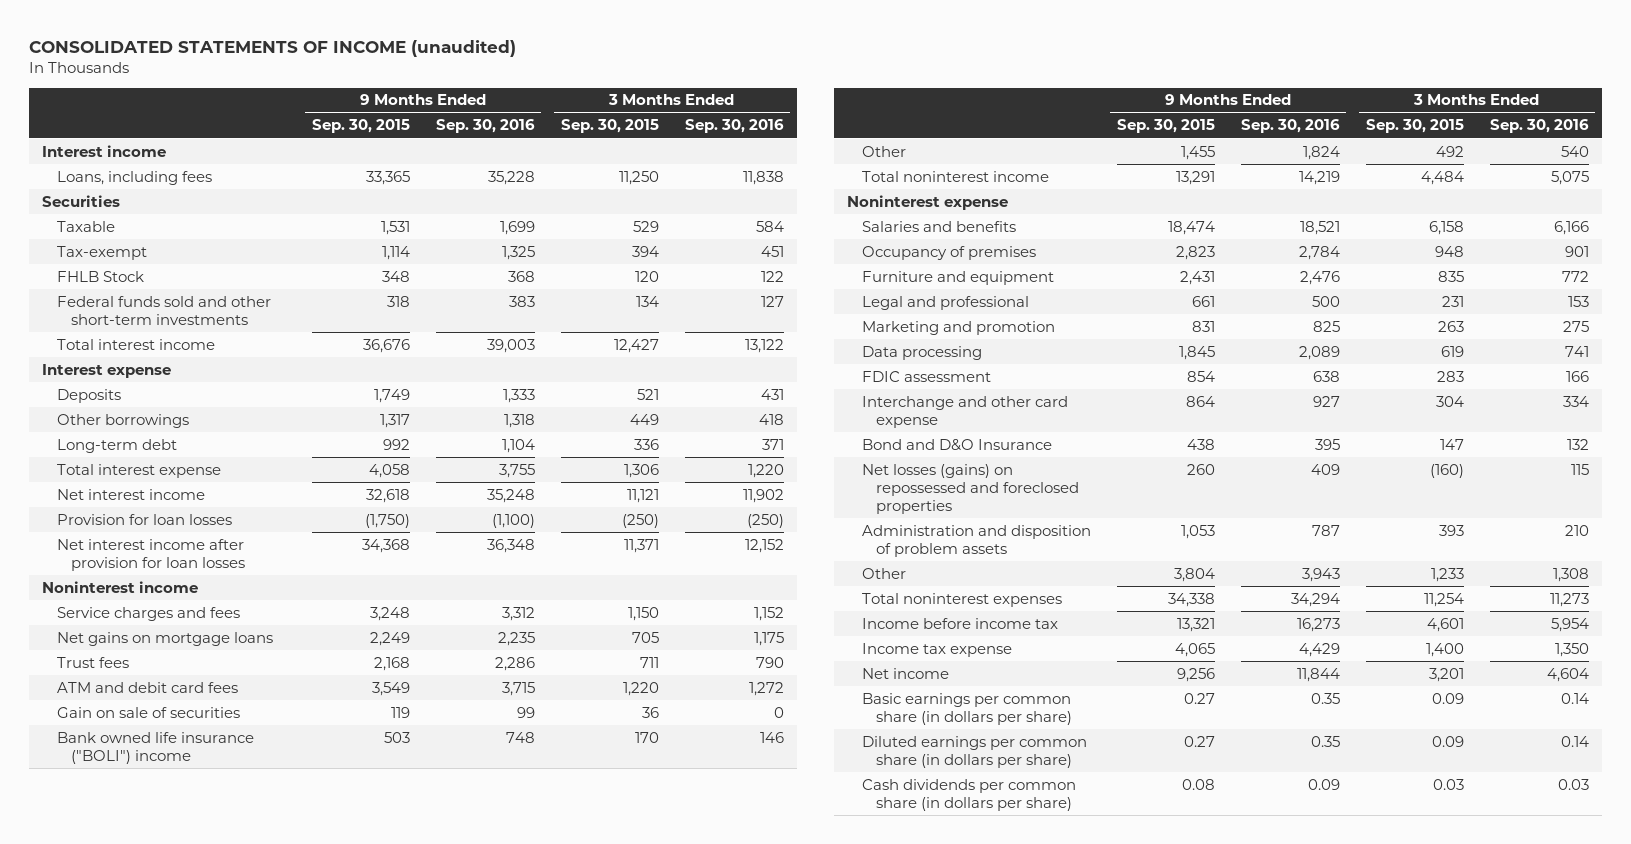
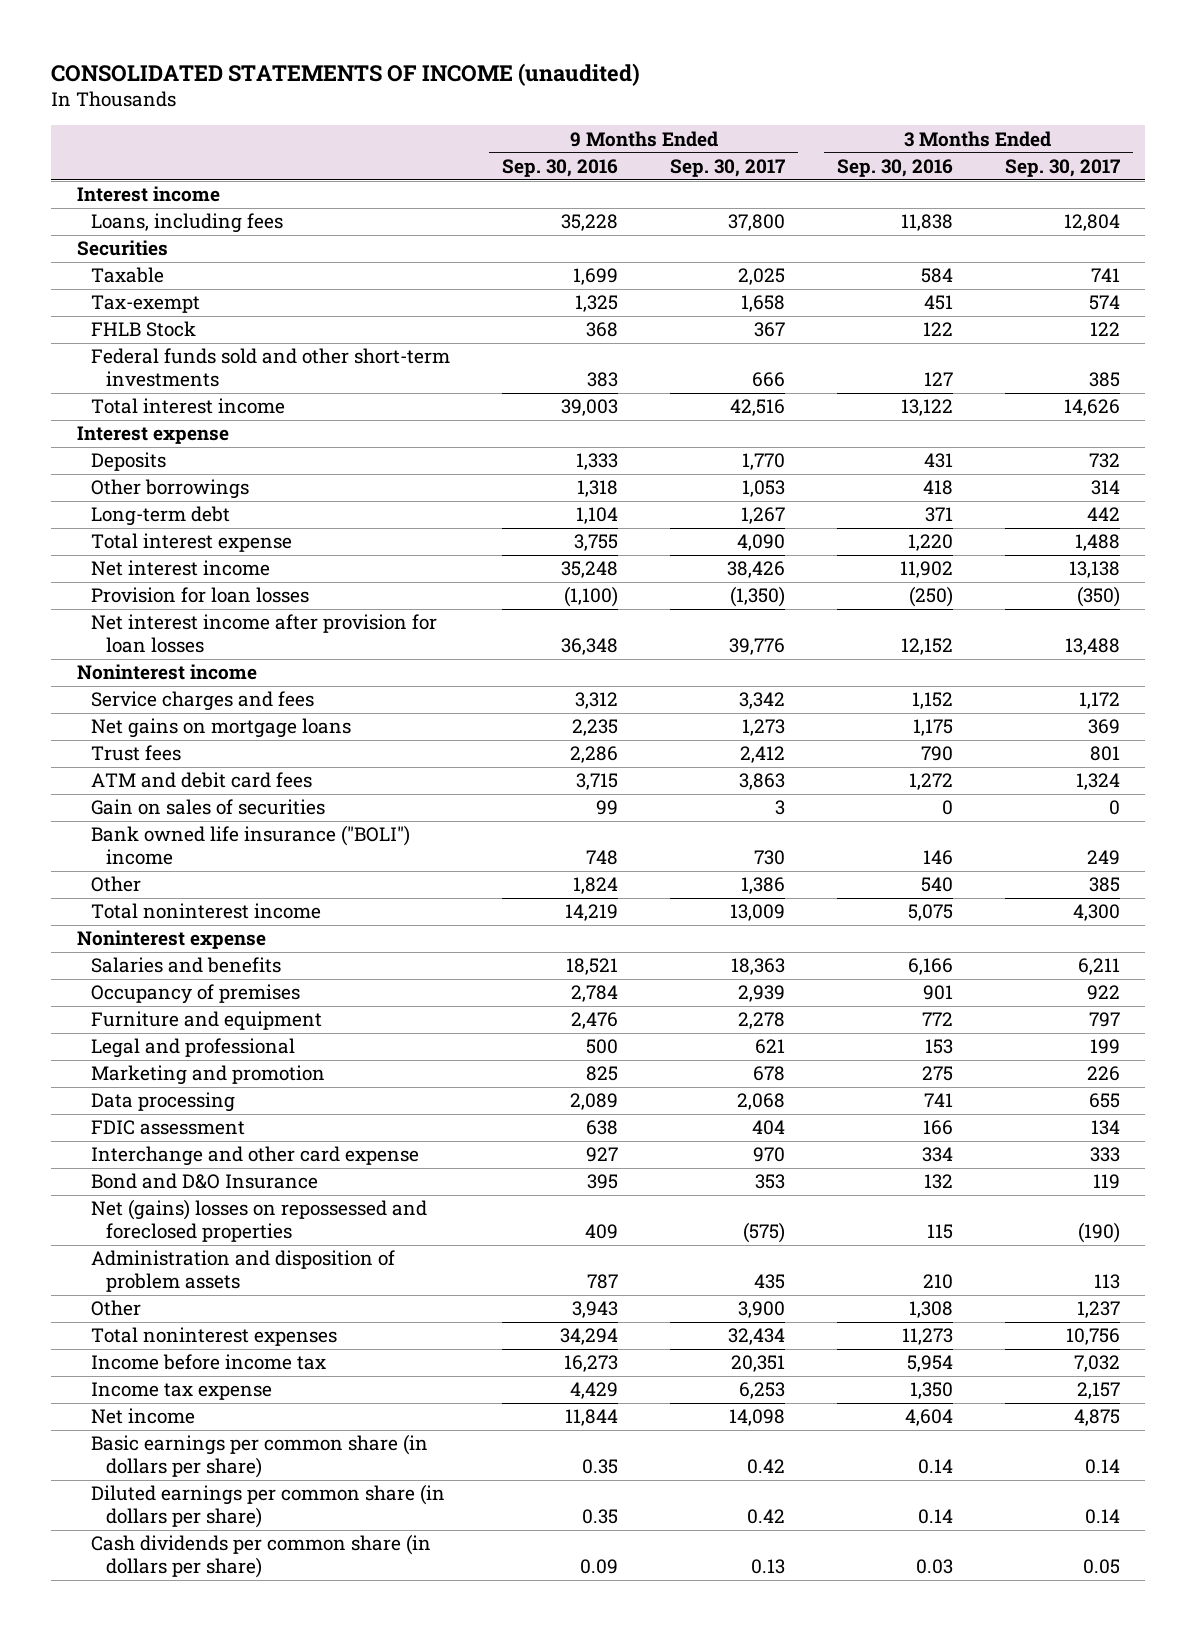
- | 9 Months Ended Sep. 30, 2015 | 9 Months Ended Sep. 30, 2016 | 3 Months Ended Sep. 30, 2015 | 3 Months Ended Sep. 30, 2016
+ | 9 Months Ended Sep. 30, 2016 | 9 Months Ended Sep. 30, 2017 | 3 Months Ended Sep. 30, 2016 | 3 Months Ended Sep. 30, 2017
- Gain on sale of securities | 119 | 99 | 36 | 0
+ Gain on sales of securities | 99 | 3 | 0 | 0
- Net losses (gains) on repossessed and foreclosed properties | 260 | 409 | (160) | 115
+ Net (gains) losses on repossessed and foreclosed properties | 409 | (575) | 115 | (190)

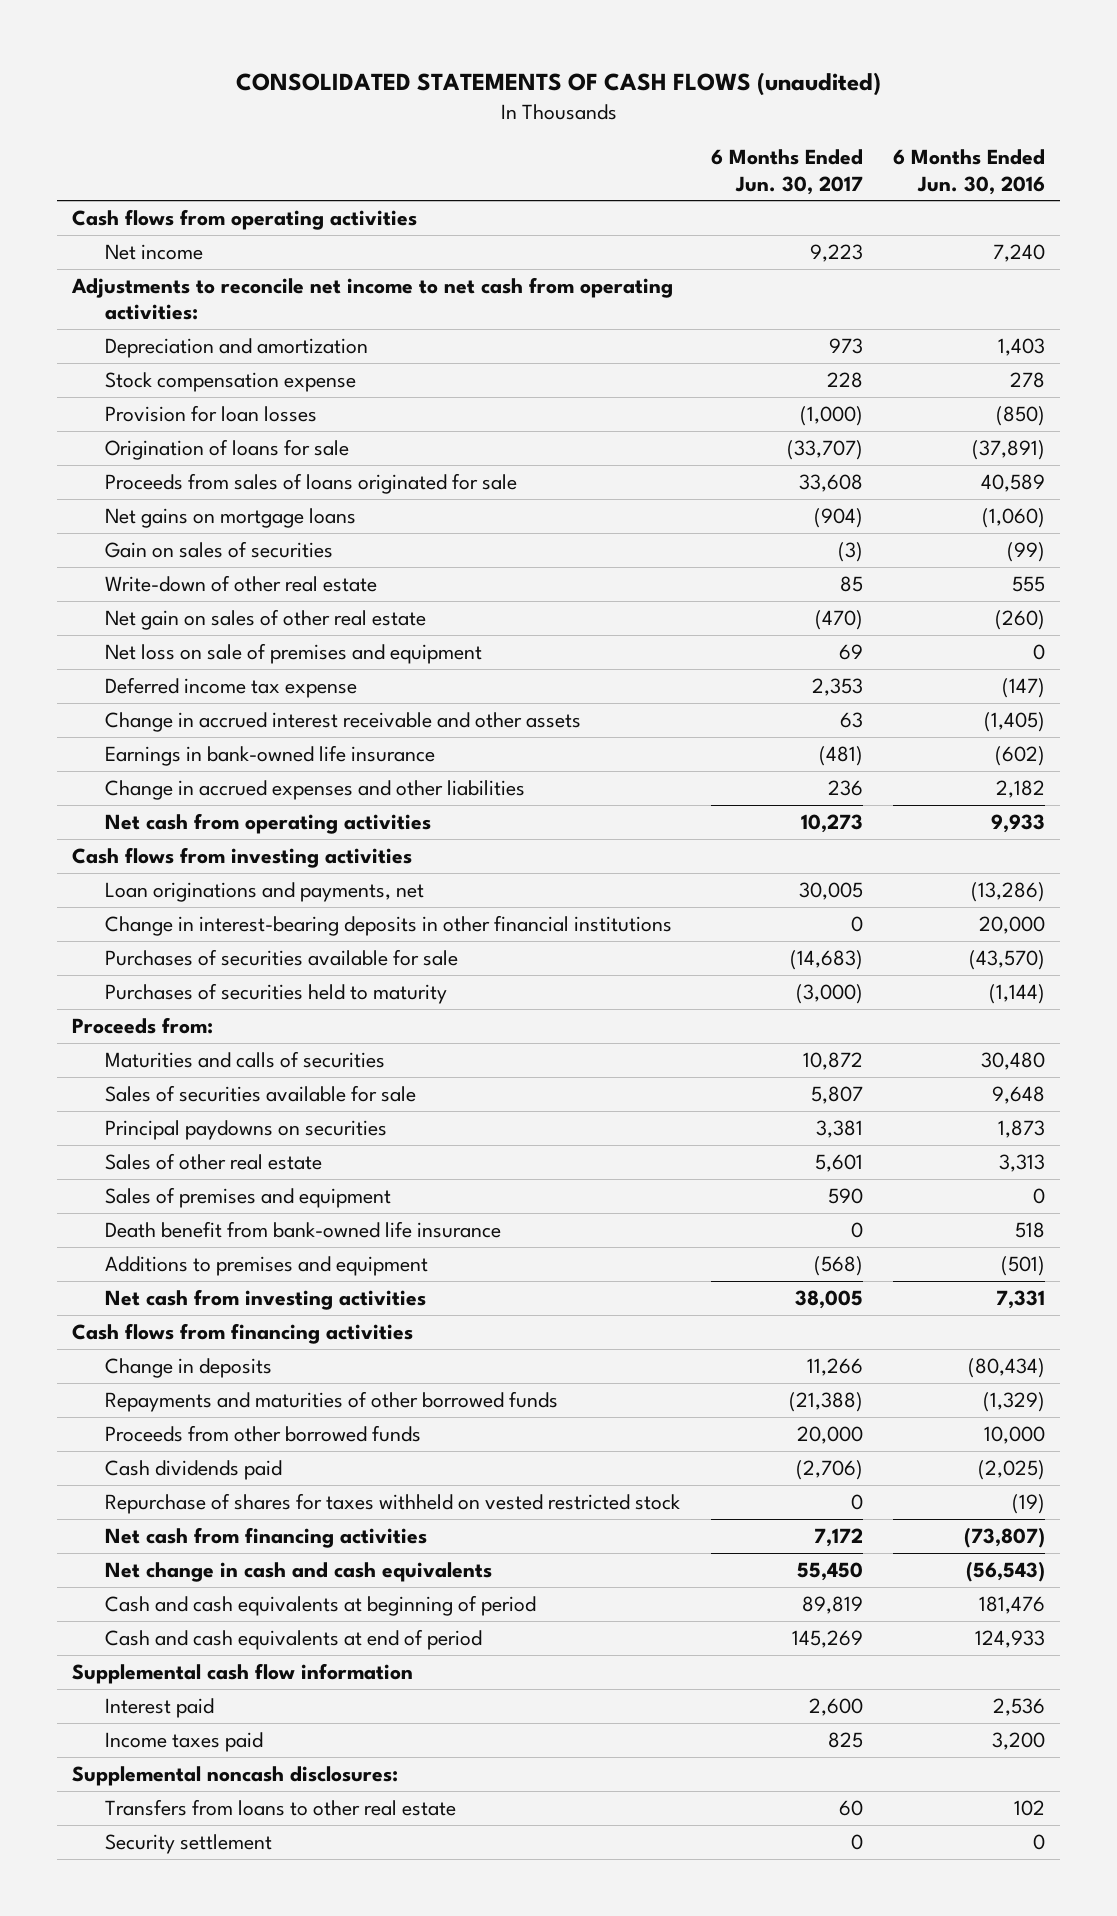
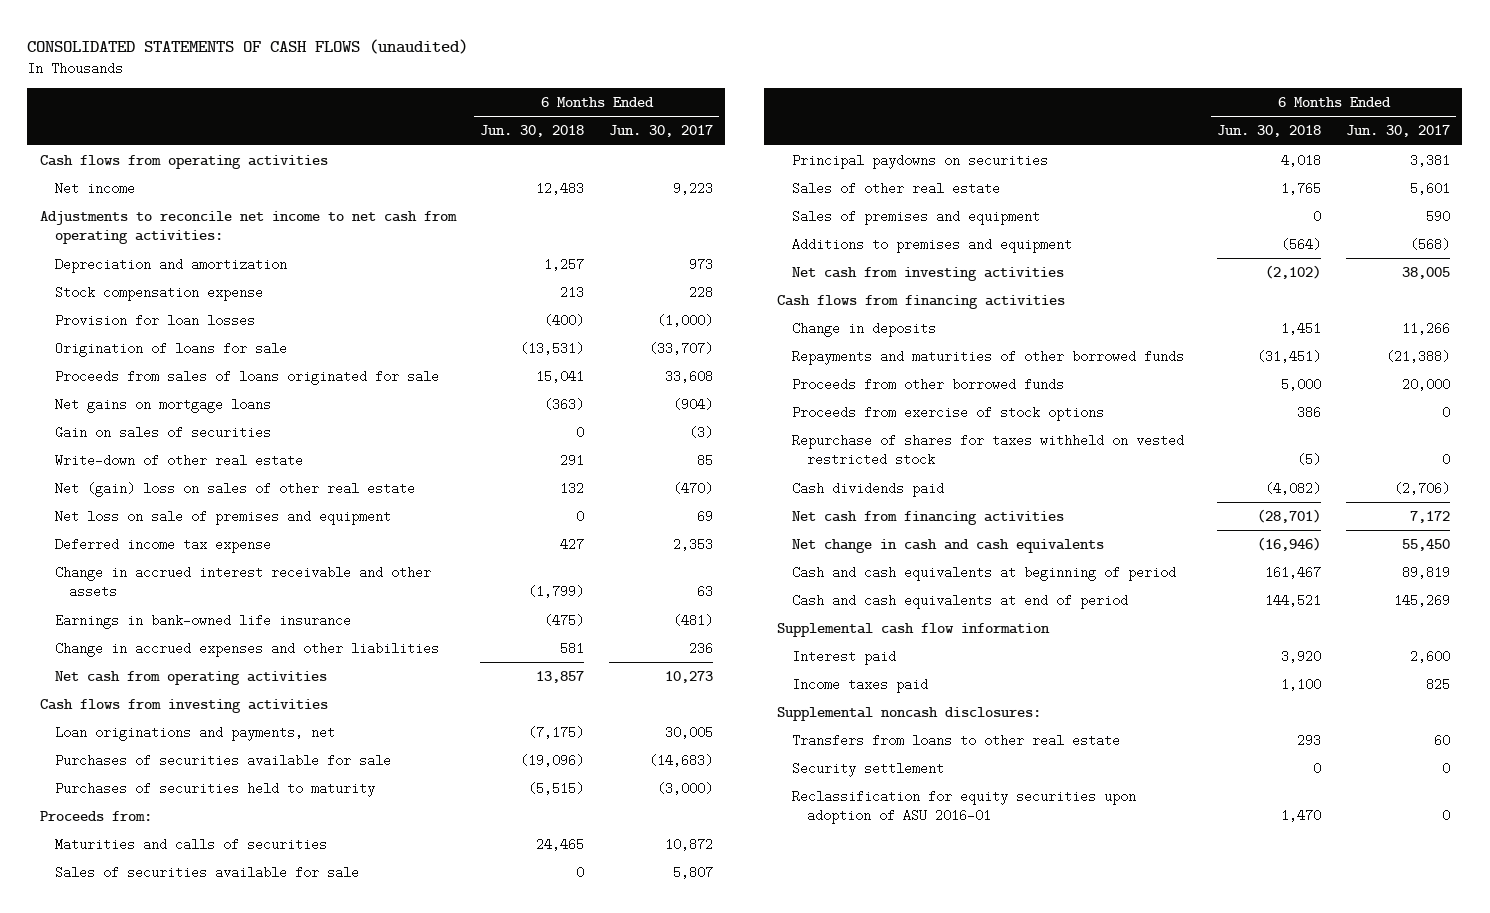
- | 6 Months Ended Jun. 30, 2017 | 6 Months Ended Jun. 30, 2016
+ | 6 Months Ended Jun. 30, 2018 | 6 Months Ended Jun. 30, 2017
- Net gain on sales of other real estate | (470) | (260)
+ Net (gain) loss on sales of other real estate | 132 | (470)
- Change in interest-bearing deposits in other financial institutions | 0 | 20,000
- Death benefit from bank-owned life insurance | 0 | 518
+ Proceeds from exercise of stock options | 386 | 0
moved down: Cash dividends paid | (4,082) | (2,706)
+ Reclassification for equity securities upon adoption of ASU 2016-01 | 1,470 | 0

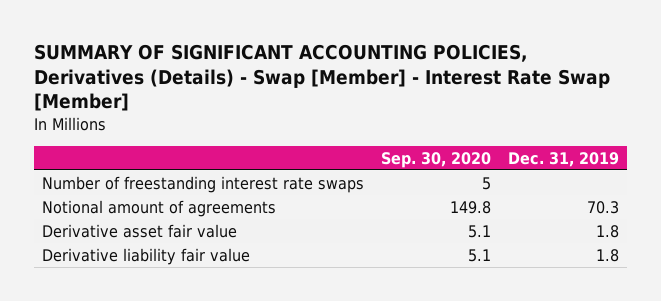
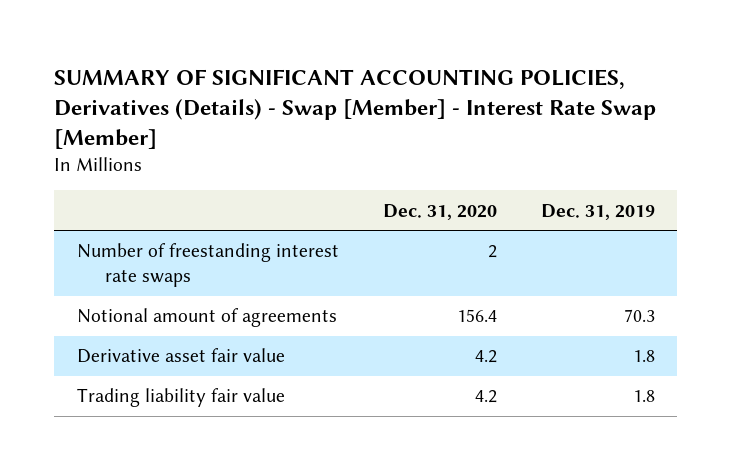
- | Sep. 30, 2020 | Dec. 31, 2019
+ | Dec. 31, 2020 | Dec. 31, 2019
- Derivative liability fair value | 5.1 | 1.8
+ Trading liability fair value | 4.2 | 1.8

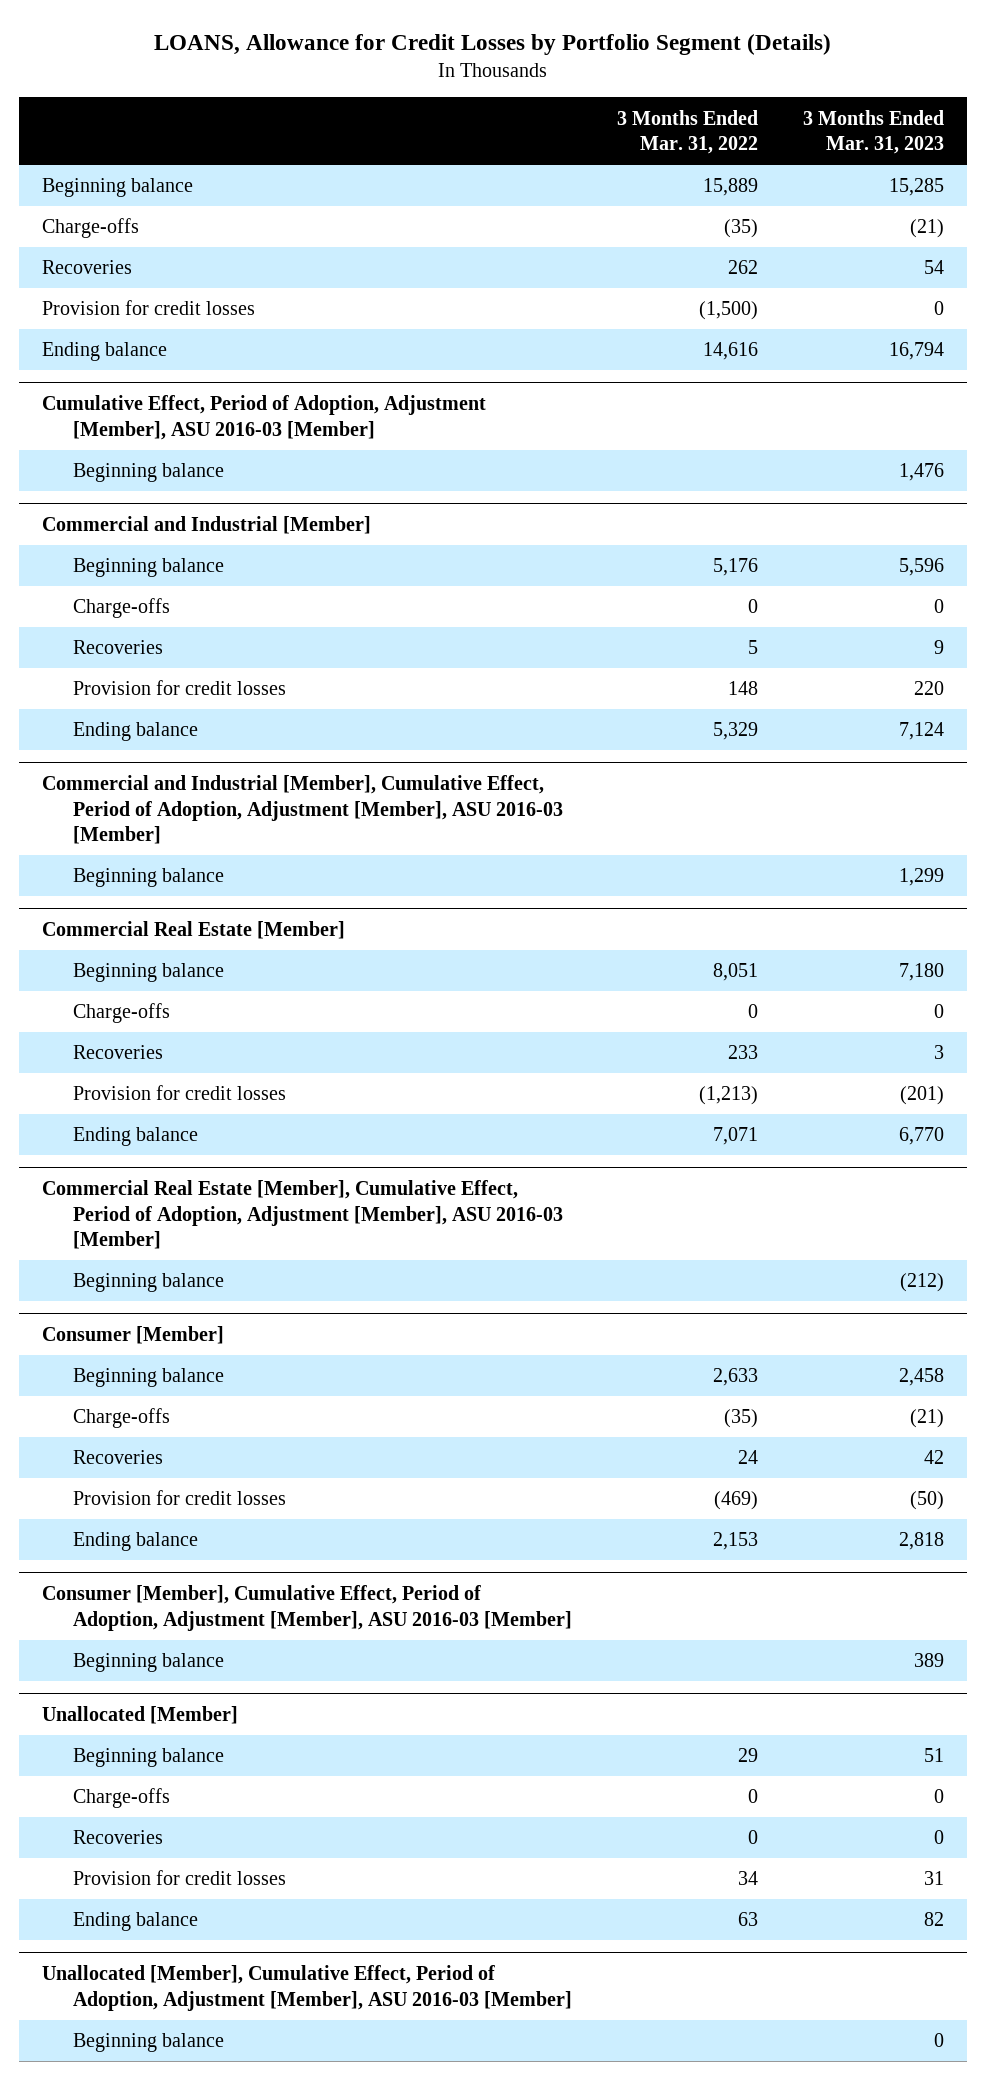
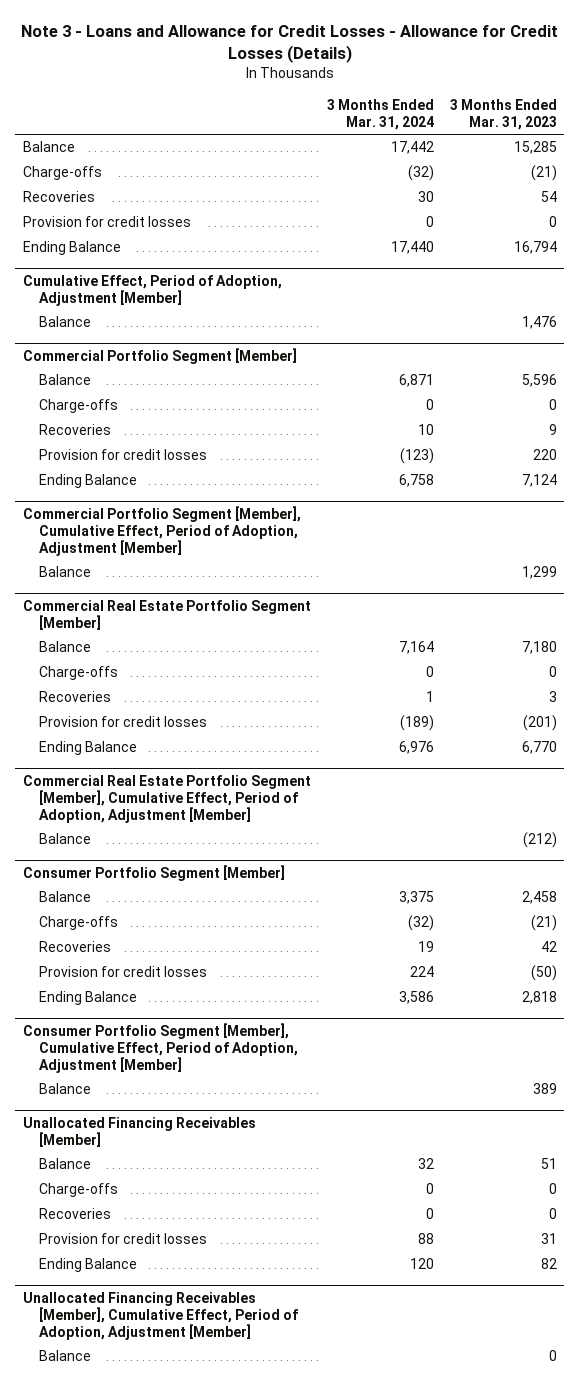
- LOANS, Allowance for Credit Losses by Portfolio Segment (Details)
+ Note 3 - Loans and Allowance for Credit Losses - Allowance for Credit Losses (Details)
- | 3 Months Ended Mar. 31, 2022 | 3 Months Ended Mar. 31, 2023
+ | 3 Months Ended Mar. 31, 2024 | 3 Months Ended Mar. 31, 2023
- Beginning balance | 15,889 | 15,285
+ Balance | 17,442 | 15,285
- Ending balance | 14,616 | 16,794
- Cumulative Effect, Period of Adoption, Adjustment [Member], ASU 2016-03 [Member]
- Beginning balance | | 1,476
- Commercial and Industrial [Member]
- Beginning balance | 5,176 | 5,596
+ Ending Balance | 17,440 | 16,794
+ Cumulative Effect, Period of Adoption, Adjustment [Member]
+ Balance | | 1,476
+ Commercial Portfolio Segment [Member]
+ Balance | 6,871 | 5,596
- Ending balance | 5,329 | 7,124
- Commercial and Industrial [Member], Cumulative Effect, Period of Adoption, Adjustment [Member], ASU 2016-03 [Member]
- Beginning balance | | 1,299
- Commercial Real Estate [Member]
- Beginning balance | 8,051 | 7,180
+ Ending Balance | 6,758 | 7,124
+ Commercial Portfolio Segment [Member], Cumulative Effect, Period of Adoption, Adjustment [Member]
+ Balance | | 1,299
+ Commercial Real Estate Portfolio Segment [Member]
+ Balance | 7,164 | 7,180
- Ending balance | 7,071 | 6,770
- Commercial Real Estate [Member], Cumulative Effect, Period of Adoption, Adjustment [Member], ASU 2016-03 [Member]
- Beginning balance | | (212)
- Consumer [Member]
- Beginning balance | 2,633 | 2,458
+ Ending Balance | 6,976 | 6,770
+ Commercial Real Estate Portfolio Segment [Member], Cumulative Effect, Period of Adoption, Adjustment [Member]
+ Balance | | (212)
+ Consumer Portfolio Segment [Member]
+ Balance | 3,375 | 2,458
- Ending balance | 2,153 | 2,818
- Consumer [Member], Cumulative Effect, Period of Adoption, Adjustment [Member], ASU 2016-03 [Member]
- Beginning balance | | 389
- Unallocated [Member]
- Beginning balance | 29 | 51
+ Ending Balance | 3,586 | 2,818
+ Consumer Portfolio Segment [Member], Cumulative Effect, Period of Adoption, Adjustment [Member]
+ Balance | | 389
+ Unallocated Financing Receivables [Member]
+ Balance | 32 | 51
- Ending balance | 63 | 82
- Unallocated [Member], Cumulative Effect, Period of Adoption, Adjustment [Member], ASU 2016-03 [Member]
- Beginning balance | | 0
+ Ending Balance | 120 | 82
+ Unallocated Financing Receivables [Member], Cumulative Effect, Period of Adoption, Adjustment [Member]
+ Balance | | 0

